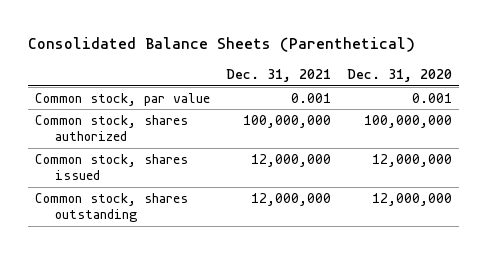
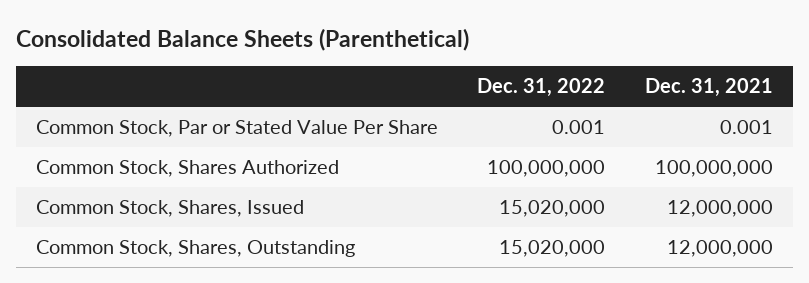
- | Dec. 31, 2021 | Dec. 31, 2020
+ | Dec. 31, 2022 | Dec. 31, 2021
- Common stock, par value | 0.001 | 0.001
- Common stock, shares authorized | 100,000,000 | 100,000,000
- Common stock, shares issued | 12,000,000 | 12,000,000
- Common stock, shares outstanding | 12,000,000 | 12,000,000
+ Common Stock, Par or Stated Value Per Share | 0.001 | 0.001
+ Common Stock, Shares Authorized | 100,000,000 | 100,000,000
+ Common Stock, Shares, Issued | 15,020,000 | 12,000,000
+ Common Stock, Shares, Outstanding | 15,020,000 | 12,000,000

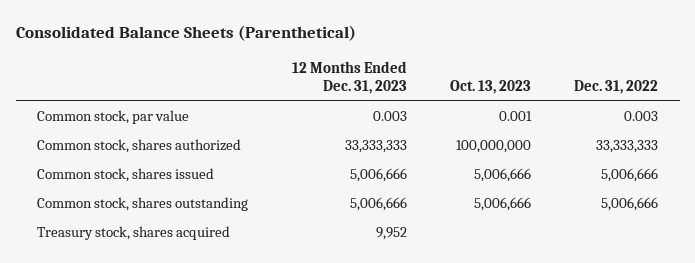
- | Dec. 31, 2022 | Dec. 31, 2021
+ | 12 Months Ended Dec. 31, 2023 | Oct. 13, 2023 | Dec. 31, 2022
- Common Stock, Par or Stated Value Per Share | 0.001 | 0.001
- Common Stock, Shares Authorized | 100,000,000 | 100,000,000
- Common Stock, Shares, Issued | 15,020,000 | 12,000,000
- Common Stock, Shares, Outstanding | 15,020,000 | 12,000,000
+ Common stock, par value | 0.003 | 0.001 | 0.003
+ Common stock, shares authorized | 33,333,333 | 100,000,000 | 33,333,333
+ Common stock, shares issued | 5,006,666 | 5,006,666 | 5,006,666
+ Common stock, shares outstanding | 5,006,666 | 5,006,666 | 5,006,666
+ Treasury stock, shares acquired | 9,952 | |

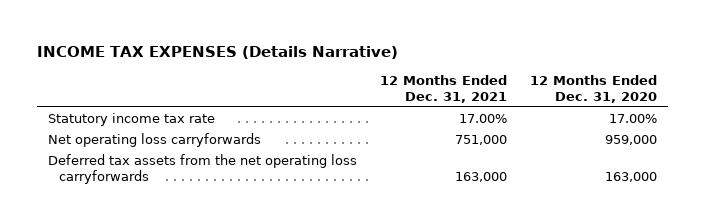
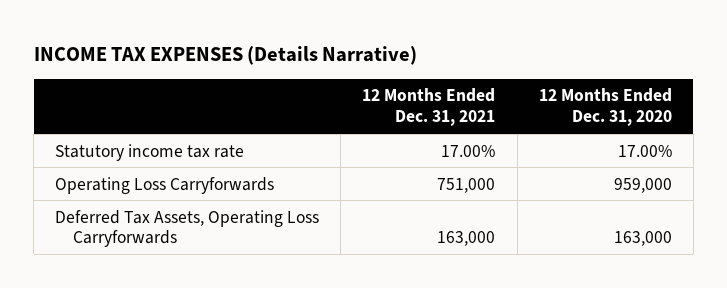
- Net operating loss carryforwards | 751,000 | 959,000
- Deferred tax assets from the net operating loss carryforwards | 163,000 | 163,000
+ Operating Loss Carryforwards | 751,000 | 959,000
+ Deferred Tax Assets, Operating Loss Carryforwards | 163,000 | 163,000

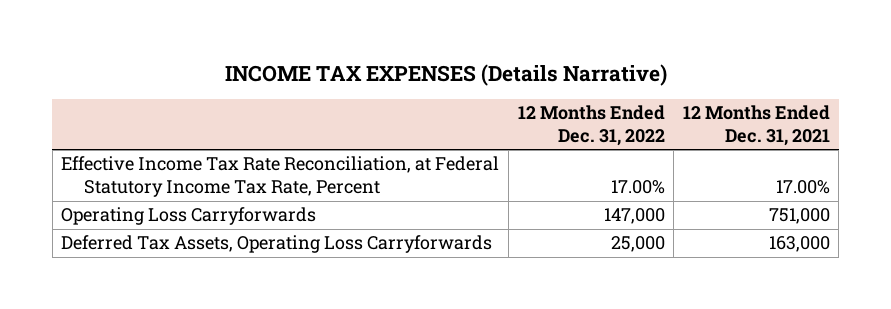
- | 12 Months Ended Dec. 31, 2021 | 12 Months Ended Dec. 31, 2020
+ | 12 Months Ended Dec. 31, 2022 | 12 Months Ended Dec. 31, 2021
- Statutory income tax rate | 17.00% | 17.00%
+ Effective Income Tax Rate Reconciliation, at Federal Statutory Income Tax Rate, Percent | 17.00% | 17.00%

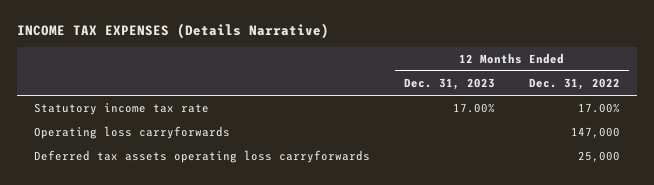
- | 12 Months Ended Dec. 31, 2022 | 12 Months Ended Dec. 31, 2021
+ | 12 Months Ended Dec. 31, 2023 | 12 Months Ended Dec. 31, 2022
- Effective Income Tax Rate Reconciliation, at Federal Statutory Income Tax Rate, Percent | 17.00% | 17.00%
- Operating Loss Carryforwards | 147,000 | 751,000
- Deferred Tax Assets, Operating Loss Carryforwards | 25,000 | 163,000
+ Statutory income tax rate | 17.00% | 17.00%
+ Operating loss carryforwards | | 147,000
+ Deferred tax assets operating loss carryforwards | | 25,000

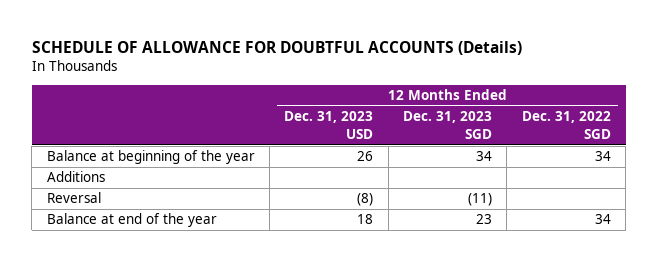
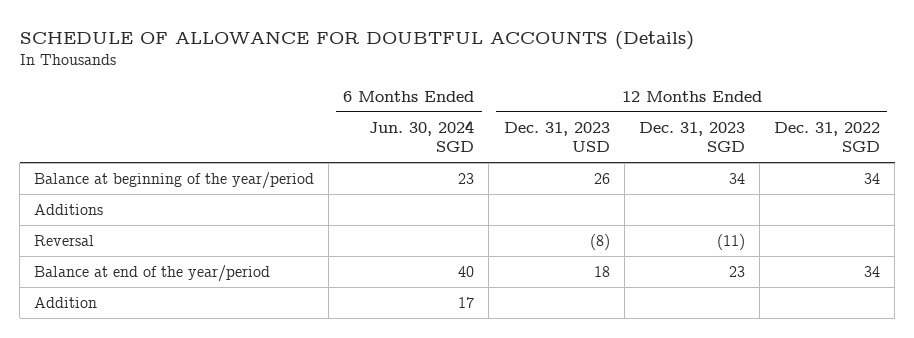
- | 12 Months Ended Dec. 31, 2023 USD | 12 Months Ended Dec. 31, 2023 SGD | 12 Months Ended Dec. 31, 2022 SGD
+ | 6 Months Ended Jun. 30, 2024 SGD | 12 Months Ended Dec. 31, 2023 USD | 12 Months Ended Dec. 31, 2023 SGD | 12 Months Ended Dec. 31, 2022 SGD
- Balance at beginning of the year | 26 | 34 | 34
+ Balance at beginning of the year/period | 23 | 26 | 34 | 34
- Balance at end of the year | 18 | 23 | 34
+ Balance at end of the year/period | 40 | 18 | 23 | 34
+ Addition | 17 | | |

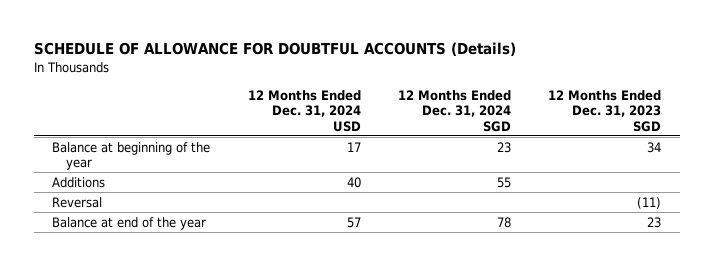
- | 6 Months Ended Jun. 30, 2024 SGD | 12 Months Ended Dec. 31, 2023 USD | 12 Months Ended Dec. 31, 2023 SGD | 12 Months Ended Dec. 31, 2022 SGD
+ | 12 Months Ended Dec. 31, 2024 USD | 12 Months Ended Dec. 31, 2024 SGD | 12 Months Ended Dec. 31, 2023 SGD
- Balance at beginning of the year/period | 23 | 26 | 34 | 34
+ Balance at beginning of the year | 17 | 23 | 34
- Balance at end of the year/period | 40 | 18 | 23 | 34
- Addition | 17 | | |
+ Balance at end of the year | 57 | 78 | 23

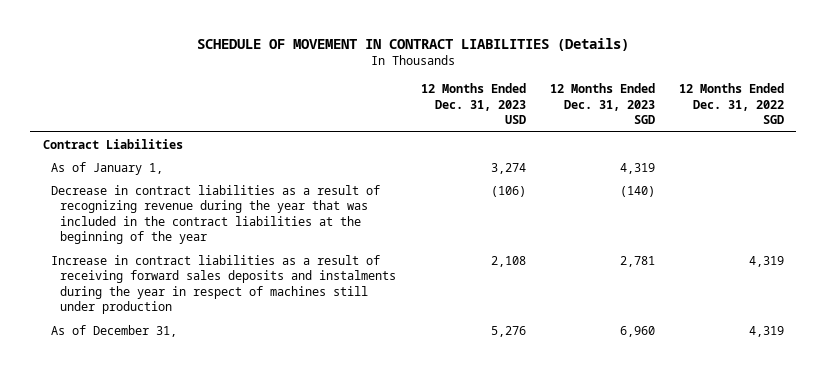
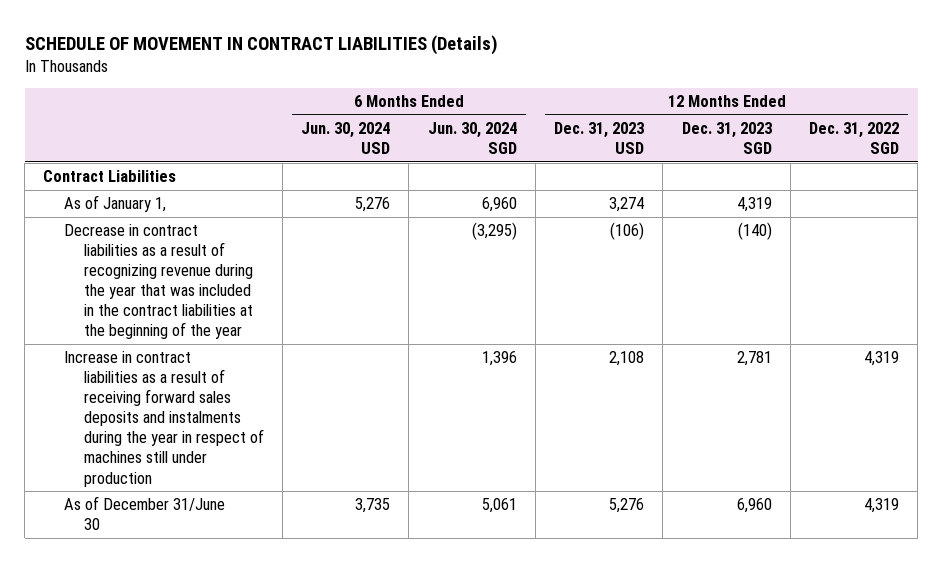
- | 12 Months Ended Dec. 31, 2023 USD | 12 Months Ended Dec. 31, 2023 SGD | 12 Months Ended Dec. 31, 2022 SGD
+ | 6 Months Ended Jun. 30, 2024 USD | 6 Months Ended Jun. 30, 2024 SGD | 12 Months Ended Dec. 31, 2023 USD | 12 Months Ended Dec. 31, 2023 SGD | 12 Months Ended Dec. 31, 2022 SGD
- As of December 31, | 5,276 | 6,960 | 4,319
+ As of December 31/June 30 | 3,735 | 5,061 | 5,276 | 6,960 | 4,319

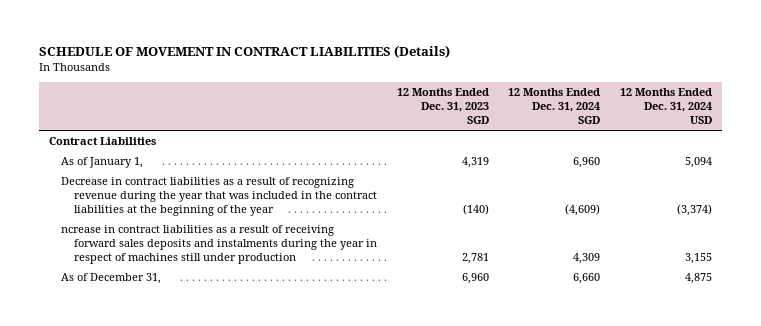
- | 6 Months Ended Jun. 30, 2024 USD | 6 Months Ended Jun. 30, 2024 SGD | 12 Months Ended Dec. 31, 2023 USD | 12 Months Ended Dec. 31, 2023 SGD | 12 Months Ended Dec. 31, 2022 SGD
+ | 12 Months Ended Dec. 31, 2023 SGD | 12 Months Ended Dec. 31, 2024 SGD | 12 Months Ended Dec. 31, 2024 USD
- Increase in contract liabilities as a result of receiving forward sales deposits and instalments during the year in respect of machines still under production | | 1,396 | 2,108 | 2,781 | 4,319
- As of December 31/June 30 | 3,735 | 5,061 | 5,276 | 6,960 | 4,319
+ ncrease in contract liabilities as a result of receiving forward sales deposits and instalments during the year in respect of machines still under production | 2,781 | 4,309 | 3,155
+ As of December 31, | 6,960 | 6,660 | 4,875

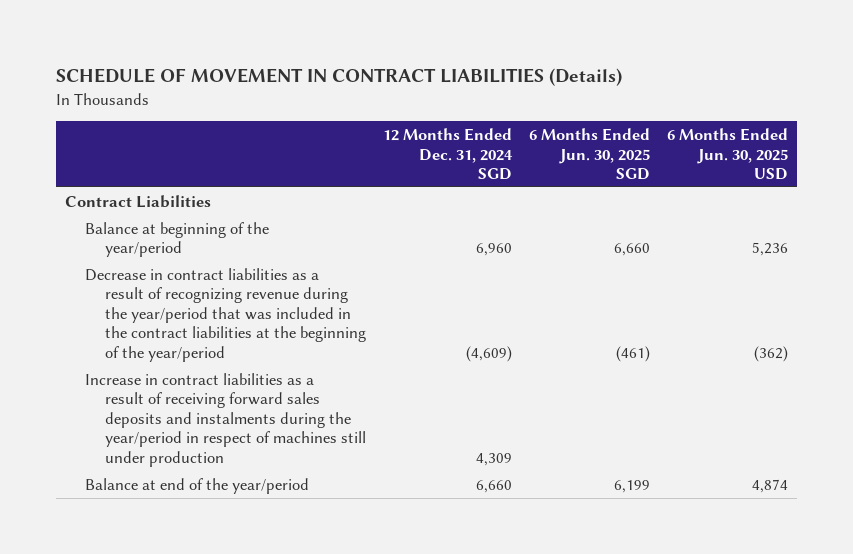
- | 12 Months Ended Dec. 31, 2023 SGD | 12 Months Ended Dec. 31, 2024 SGD | 12 Months Ended Dec. 31, 2024 USD
+ | 12 Months Ended Dec. 31, 2024 SGD | 6 Months Ended Jun. 30, 2025 SGD | 6 Months Ended Jun. 30, 2025 USD
- As of January 1, | 4,319 | 6,960 | 5,094
- Decrease in contract liabilities as a result of recognizing revenue during the year that was included in the contract liabilities at the beginning of the year | (140) | (4,609) | (3,374)
- ncrease in contract liabilities as a result of receiving forward sales deposits and instalments during the year in respect of machines still under production | 2,781 | 4,309 | 3,155
- As of December 31, | 6,960 | 6,660 | 4,875
+ Balance at beginning of the year/period | 6,960 | 6,660 | 5,236
+ Decrease in contract liabilities as a result of recognizing revenue during the year/period that was included in the contract liabilities at the beginning of the year/period | (4,609) | (461) | (362)
+ Increase in contract liabilities as a result of receiving forward sales deposits and instalments during the year/period in respect of machines still under production | 4,309 | |
+ Balance at end of the year/period | 6,660 | 6,199 | 4,874

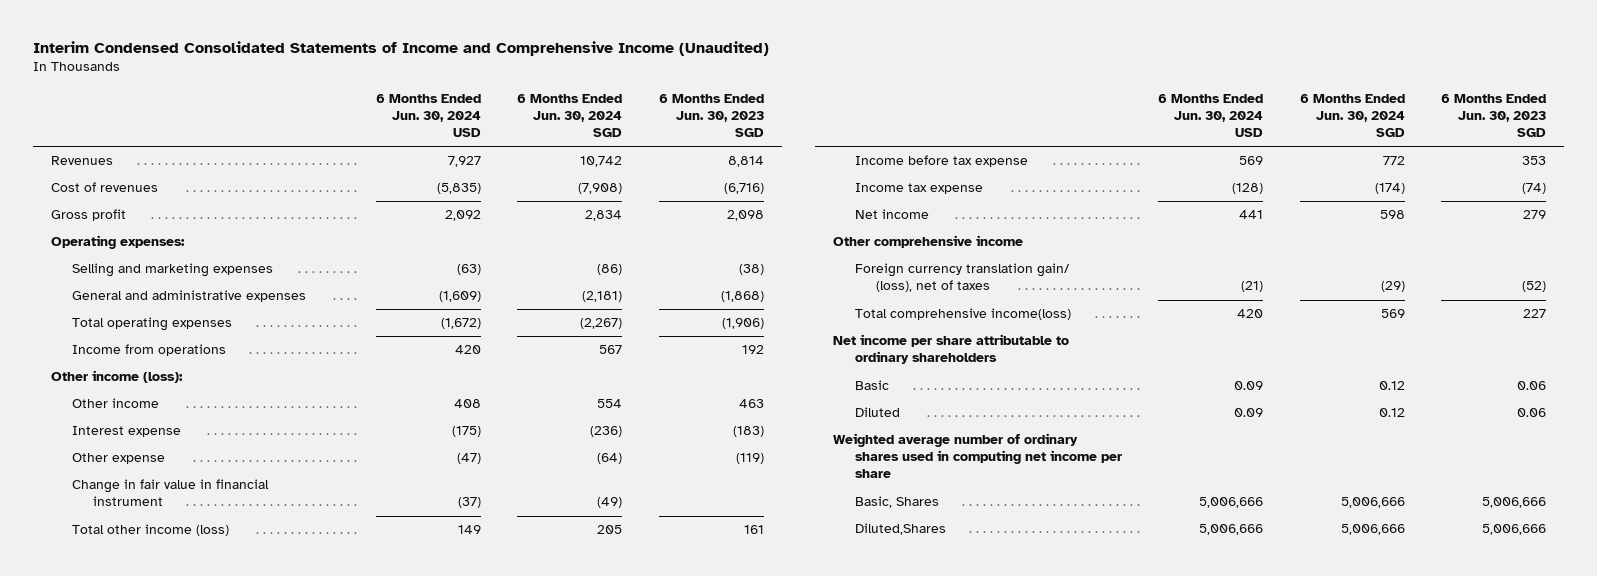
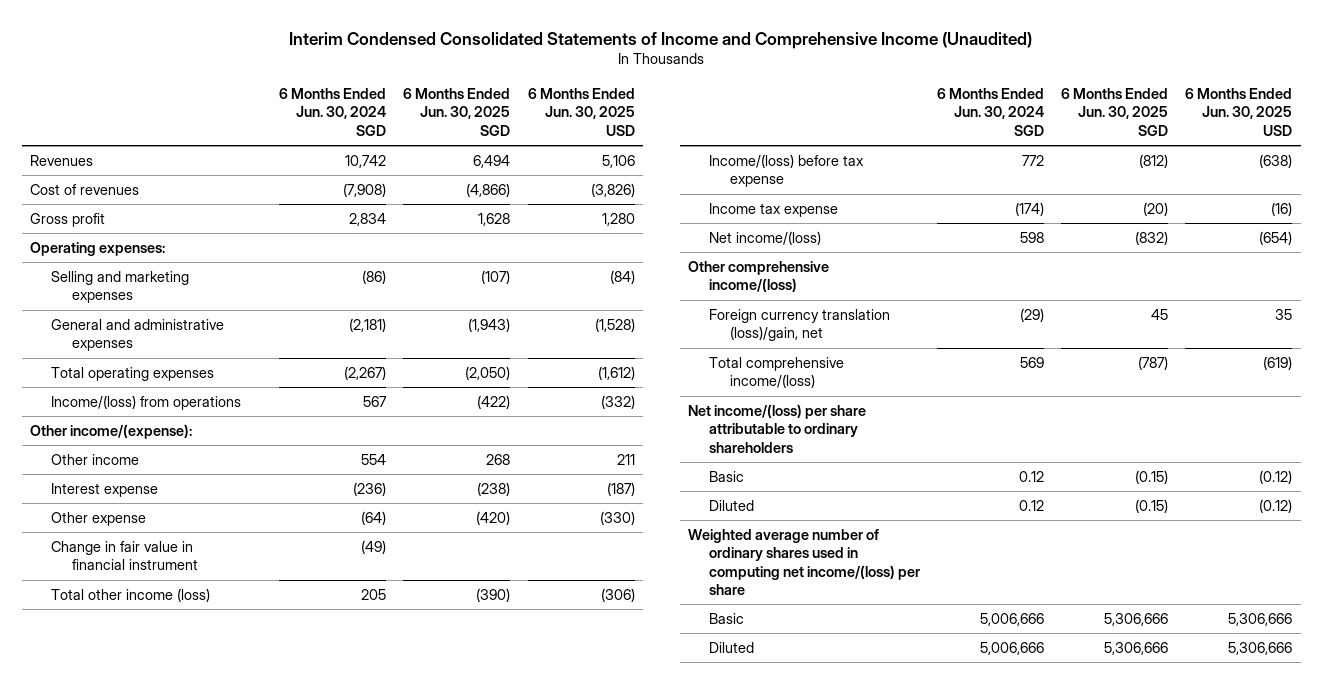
- | 6 Months Ended Jun. 30, 2024 USD | 6 Months Ended Jun. 30, 2024 SGD | 6 Months Ended Jun. 30, 2023 SGD
+ | 6 Months Ended Jun. 30, 2024 SGD | 6 Months Ended Jun. 30, 2025 SGD | 6 Months Ended Jun. 30, 2025 USD
- Income from operations | 420 | 567 | 192
- Other income (loss):
+ Income/(loss) from operations | 567 | (422) | (332)
+ Other income/(expense):
- Income before tax expense | 569 | 772 | 353
+ Income/(loss) before tax expense | 772 | (812) | (638)
- Net income | 441 | 598 | 279
- Other comprehensive income
- Foreign currency translation gain/ (loss), net of taxes | (21) | (29) | (52)
- Total comprehensive income(loss) | 420 | 569 | 227
- Net income per share attributable to ordinary shareholders
+ Net income/(loss) | 598 | (832) | (654)
+ Other comprehensive income/(loss)
+ Foreign currency translation (loss)/gain, net | (29) | 45 | 35
+ Total comprehensive income/(loss) | 569 | (787) | (619)
+ Net income/(loss) per share attributable to ordinary shareholders
- Weighted average number of ordinary shares used in computing net income per share
- Basic, Shares | 5,006,666 | 5,006,666 | 5,006,666
- Diluted,Shares | 5,006,666 | 5,006,666 | 5,006,666
+ Weighted average number of ordinary shares used in computing net income/(loss) per share
+ Basic | 5,006,666 | 5,306,666 | 5,306,666
+ Diluted | 5,006,666 | 5,306,666 | 5,306,666

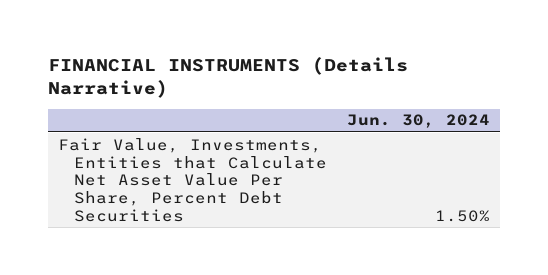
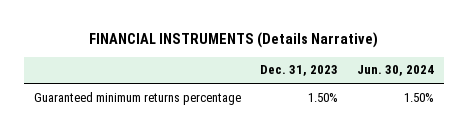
- | Jun. 30, 2024
+ | Dec. 31, 2023 | Jun. 30, 2024
- Fair Value, Investments, Entities that Calculate Net Asset Value Per Share, Percent Debt Securities | 1.50%
+ Guaranteed minimum returns percentage | 1.50% | 1.50%

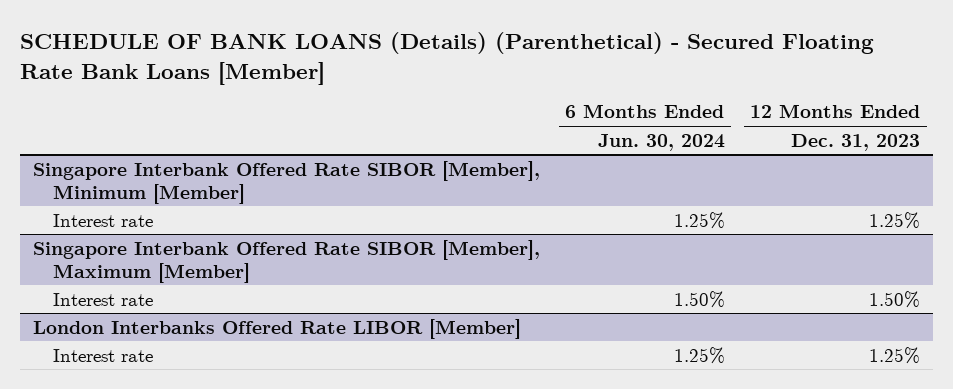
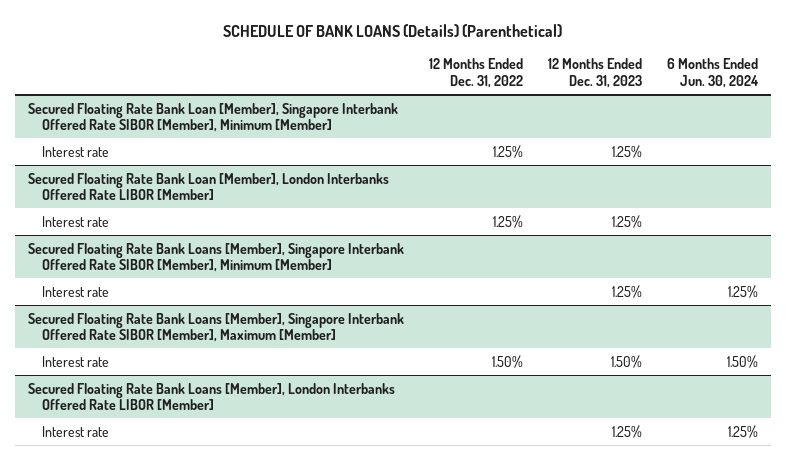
- SCHEDULE OF BANK LOANS (Details) (Parenthetical) - Secured Floating Rate Bank Loans [Member]
+ SCHEDULE OF BANK LOANS (Details) (Parenthetical)
- | 6 Months Ended Jun. 30, 2024 | 12 Months Ended Dec. 31, 2023
+ | 12 Months Ended Dec. 31, 2022 | 12 Months Ended Dec. 31, 2023 | 6 Months Ended Jun. 30, 2024
- Singapore Interbank Offered Rate SIBOR [Member], Minimum [Member]
+ Secured Floating Rate Bank Loan [Member], Singapore Interbank Offered Rate SIBOR [Member], Minimum [Member]
+ Interest rate | 1.25% | 1.25% |
+ Secured Floating Rate Bank Loan [Member], London Interbanks Offered Rate LIBOR [Member]
+ Interest rate | 1.25% | 1.25% |
+ Secured Floating Rate Bank Loans [Member], Singapore Interbank Offered Rate SIBOR [Member], Minimum [Member]
- Singapore Interbank Offered Rate SIBOR [Member], Maximum [Member]
+ Secured Floating Rate Bank Loans [Member], Singapore Interbank Offered Rate SIBOR [Member], Maximum [Member]
- London Interbanks Offered Rate LIBOR [Member]
+ Secured Floating Rate Bank Loans [Member], London Interbanks Offered Rate LIBOR [Member]

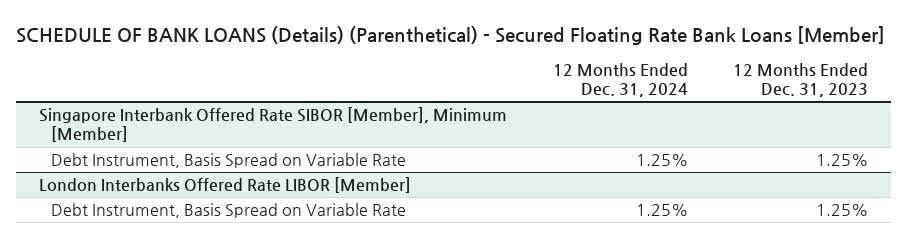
- SCHEDULE OF BANK LOANS (Details) (Parenthetical)
+ SCHEDULE OF BANK LOANS (Details) (Parenthetical) - Secured Floating Rate Bank Loans [Member]
- | 12 Months Ended Dec. 31, 2022 | 12 Months Ended Dec. 31, 2023 | 6 Months Ended Jun. 30, 2024
+ | 12 Months Ended Dec. 31, 2024 | 12 Months Ended Dec. 31, 2023
- Secured Floating Rate Bank Loan [Member], Singapore Interbank Offered Rate SIBOR [Member], Minimum [Member]
- Interest rate | 1.25% | 1.25% |
- Secured Floating Rate Bank Loan [Member], London Interbanks Offered Rate LIBOR [Member]
- Interest rate | 1.25% | 1.25% |
- Secured Floating Rate Bank Loans [Member], Singapore Interbank Offered Rate SIBOR [Member], Minimum [Member]
- Interest rate | | 1.25% | 1.25%
- Secured Floating Rate Bank Loans [Member], Singapore Interbank Offered Rate SIBOR [Member], Maximum [Member]
- Interest rate | 1.50% | 1.50% | 1.50%
- Secured Floating Rate Bank Loans [Member], London Interbanks Offered Rate LIBOR [Member]
- Interest rate | | 1.25% | 1.25%
+ Singapore Interbank Offered Rate SIBOR [Member], Minimum [Member]
+ Debt Instrument, Basis Spread on Variable Rate | 1.25% | 1.25%
+ London Interbanks Offered Rate LIBOR [Member]
+ Debt Instrument, Basis Spread on Variable Rate | 1.25% | 1.25%

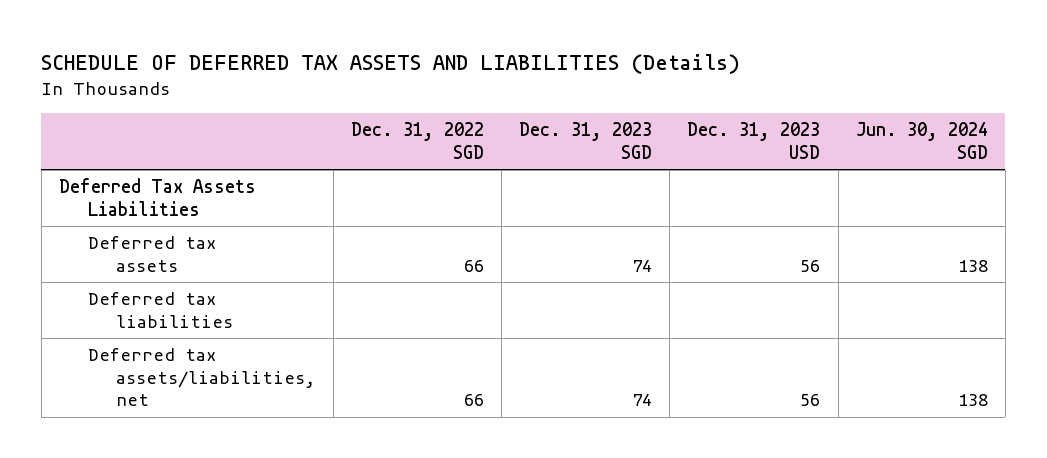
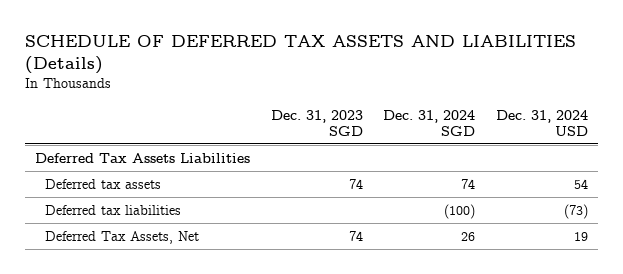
- | Dec. 31, 2022 SGD | Dec. 31, 2023 SGD | Dec. 31, 2023 USD | Jun. 30, 2024 SGD
+ | Dec. 31, 2023 SGD | Dec. 31, 2024 SGD | Dec. 31, 2024 USD
- Deferred tax assets/liabilities, net | 66 | 74 | 56 | 138
+ Deferred Tax Assets, Net | 74 | 26 | 19

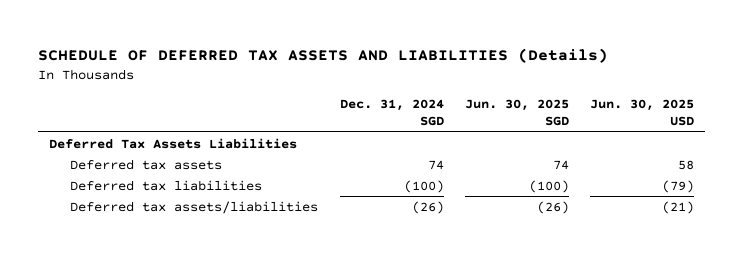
- | Dec. 31, 2023 SGD | Dec. 31, 2024 SGD | Dec. 31, 2024 USD
+ | Dec. 31, 2024 SGD | Jun. 30, 2025 SGD | Jun. 30, 2025 USD
- Deferred Tax Assets, Net | 74 | 26 | 19
+ Deferred tax assets/liabilities | (26) | (26) | (21)

